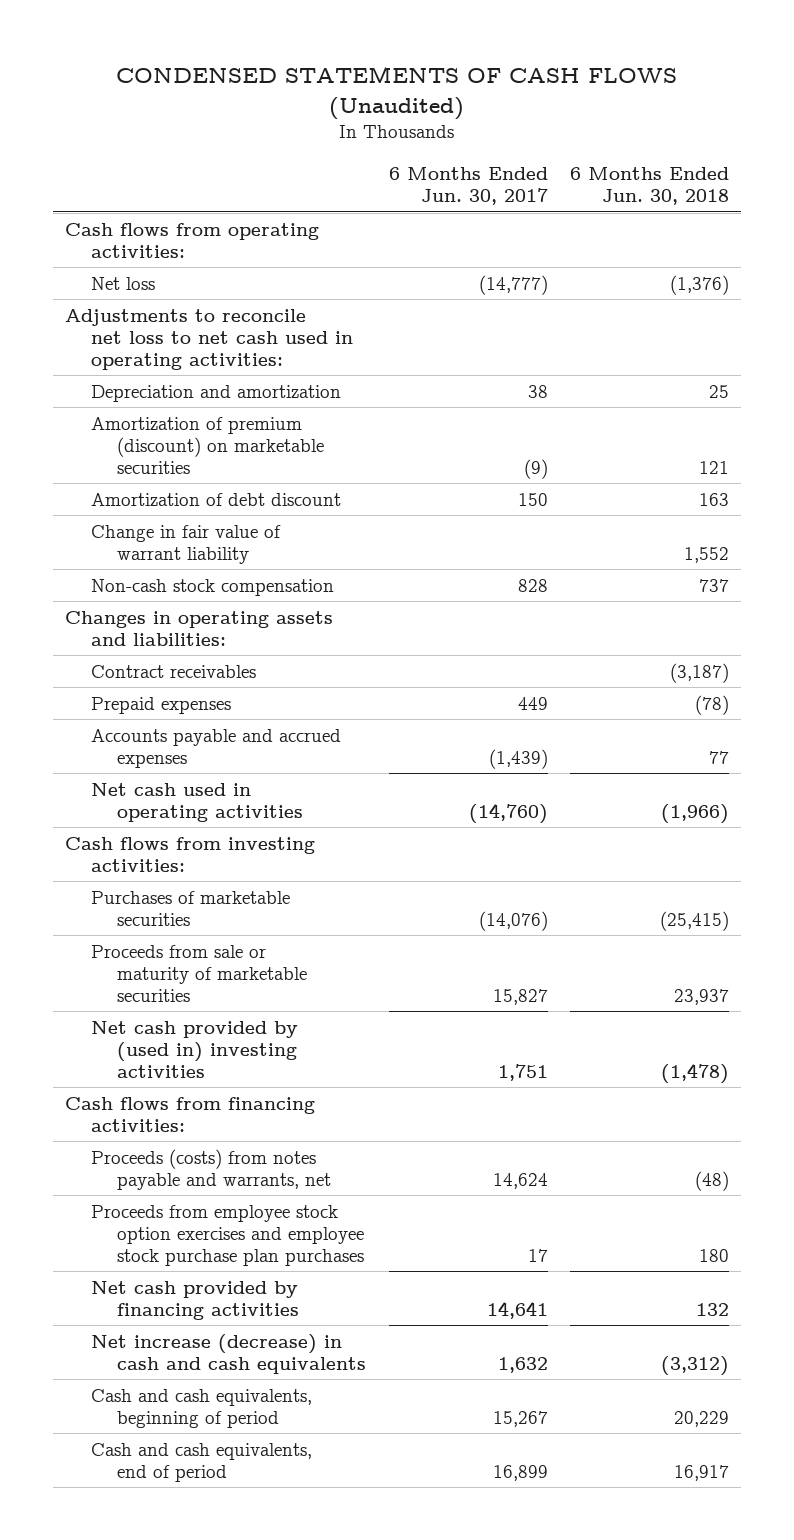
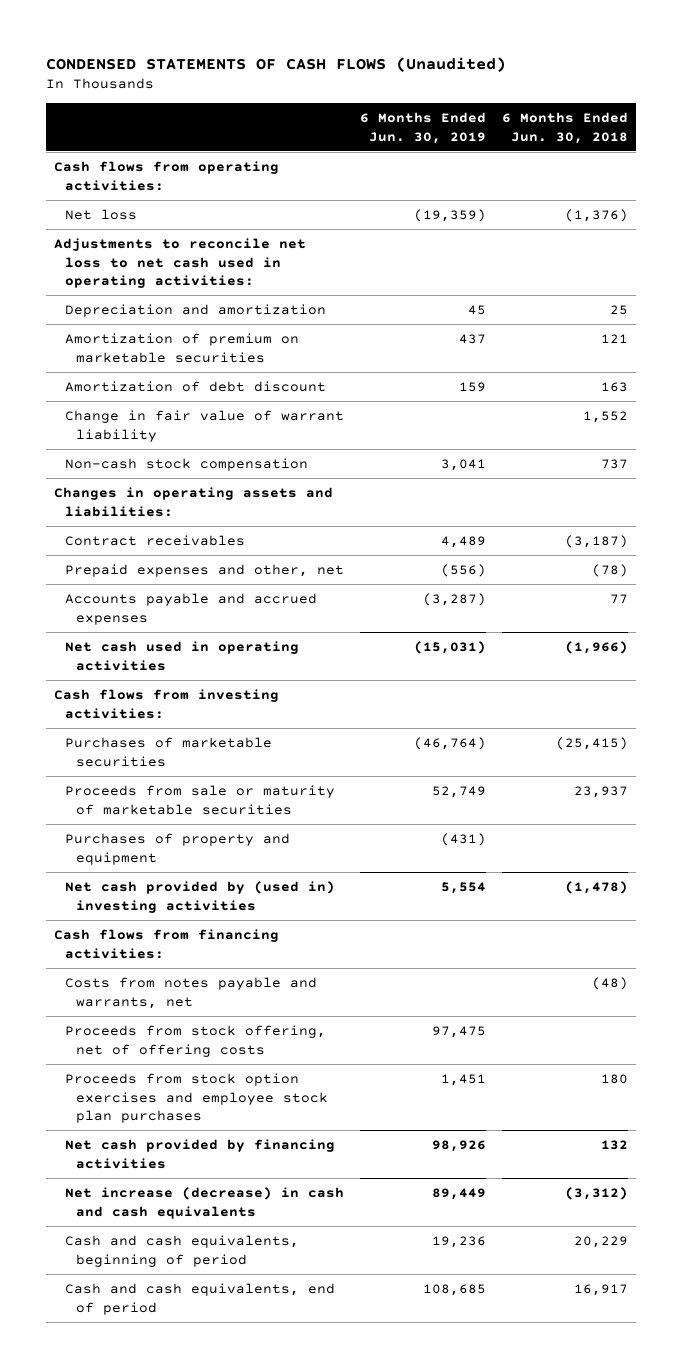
- | 6 Months Ended Jun. 30, 2017 | 6 Months Ended Jun. 30, 2018
+ | 6 Months Ended Jun. 30, 2019 | 6 Months Ended Jun. 30, 2018
- Amortization of premium (discount) on marketable securities | (9) | 121
+ Amortization of premium on marketable securities | 437 | 121
- Prepaid expenses | 449 | (78)
+ Prepaid expenses and other, net | (556) | (78)
+ Purchases of property and equipment | (431) |
- Proceeds (costs) from notes payable and warrants, net | 14,624 | (48)
- Proceeds from employee stock option exercises and employee stock purchase plan purchases | 17 | 180
+ Costs from notes payable and warrants, net | | (48)
+ Proceeds from stock offering, net of offering costs | 97,475 |
+ Proceeds from stock option exercises and employee stock plan purchases | 1,451 | 180

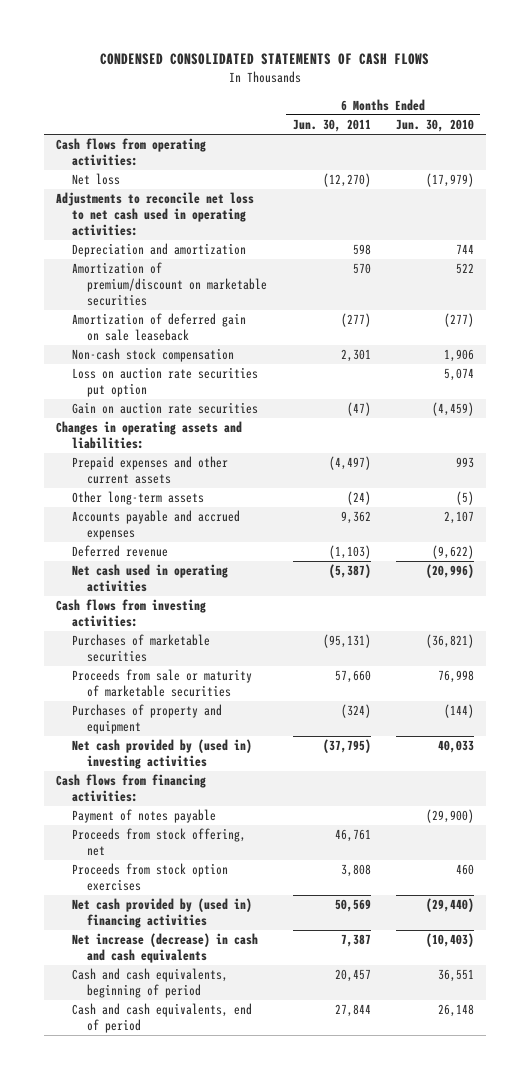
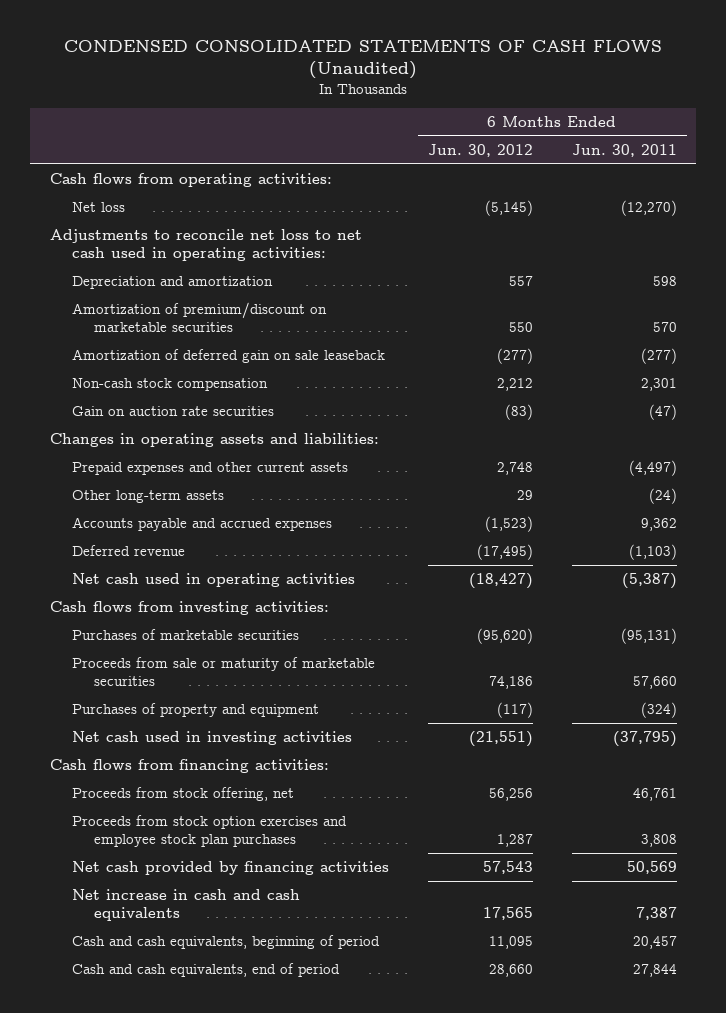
- CONDENSED CONSOLIDATED STATEMENTS OF CASH FLOWS
+ CONDENSED CONSOLIDATED STATEMENTS OF CASH FLOWS (Unaudited)
- | 6 Months Ended Jun. 30, 2011 | 6 Months Ended Jun. 30, 2010
+ | 6 Months Ended Jun. 30, 2012 | 6 Months Ended Jun. 30, 2011
- Loss on auction rate securities put option | | 5,074
- Net cash provided by (used in) investing activities | (37,795) | 40,033
+ Net cash used in investing activities | (21,551) | (37,795)
- Payment of notes payable | | (29,900)
- Proceeds from stock option exercises | 3,808 | 460
- Net cash provided by (used in) financing activities | 50,569 | (29,440)
- Net increase (decrease) in cash and cash equivalents | 7,387 | (10,403)
+ Proceeds from stock option exercises and employee stock plan purchases | 1,287 | 3,808
+ Net cash provided by financing activities | 57,543 | 50,569
+ Net increase in cash and cash equivalents | 17,565 | 7,387

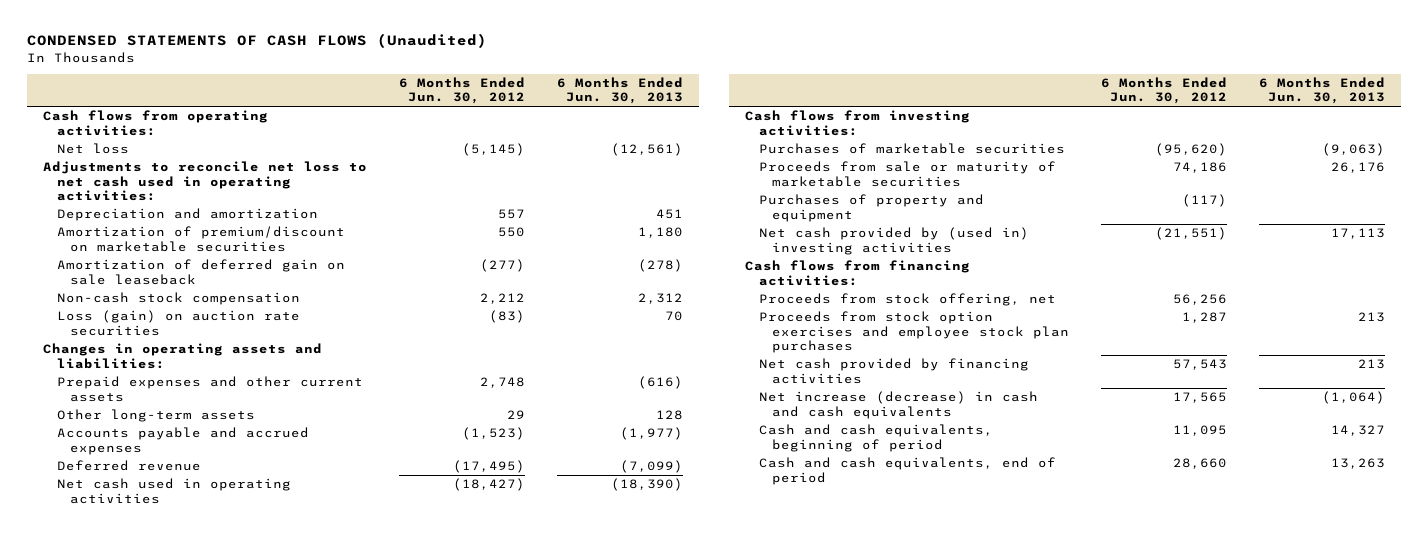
- CONDENSED CONSOLIDATED STATEMENTS OF CASH FLOWS (Unaudited)
+ CONDENSED STATEMENTS OF CASH FLOWS (Unaudited)
- | 6 Months Ended Jun. 30, 2012 | 6 Months Ended Jun. 30, 2011
+ | 6 Months Ended Jun. 30, 2012 | 6 Months Ended Jun. 30, 2013
- Gain on auction rate securities | (83) | (47)
+ Loss (gain) on auction rate securities | (83) | 70
- Net cash used in investing activities | (21,551) | (37,795)
+ Net cash provided by (used in) investing activities | (21,551) | 17,113
- Net increase in cash and cash equivalents | 17,565 | 7,387
+ Net increase (decrease) in cash and cash equivalents | 17,565 | (1,064)

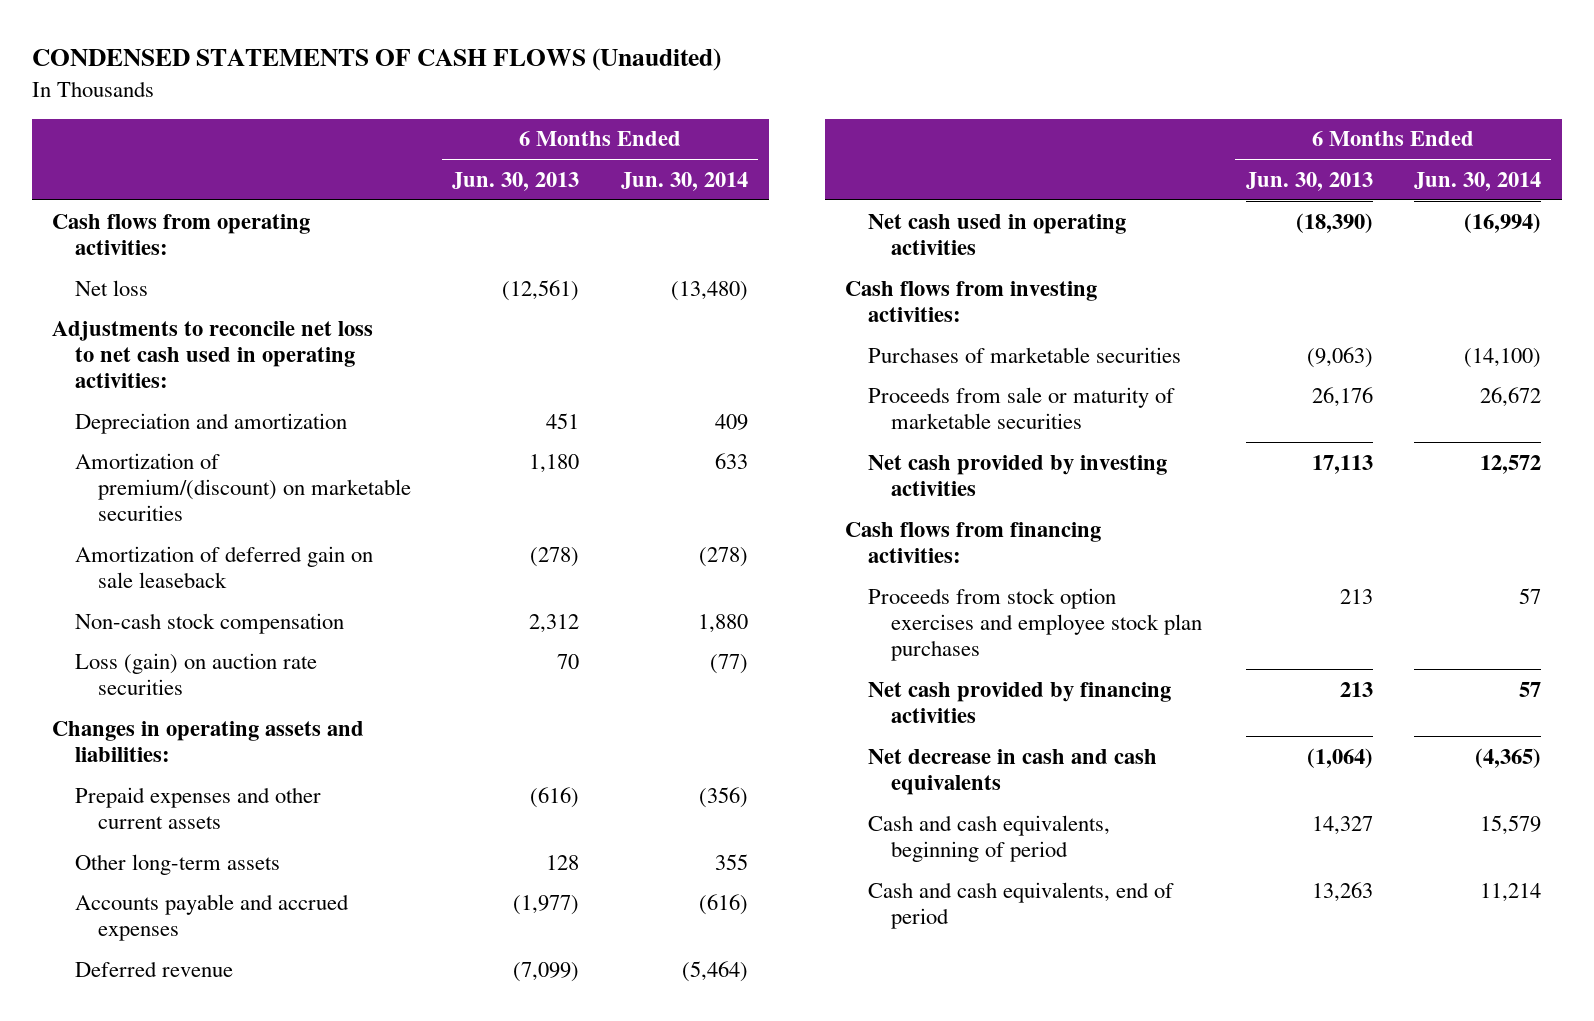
- | 6 Months Ended Jun. 30, 2012 | 6 Months Ended Jun. 30, 2013
+ | 6 Months Ended Jun. 30, 2013 | 6 Months Ended Jun. 30, 2014
- Amortization of premium/discount on marketable securities | 550 | 1,180
+ Amortization of premium/(discount) on marketable securities | 1,180 | 633
- Purchases of property and equipment | (117) |
- Net cash provided by (used in) investing activities | (21,551) | 17,113
+ Net cash provided by investing activities | 17,113 | 12,572
- Proceeds from stock offering, net | 56,256 |
- Net increase (decrease) in cash and cash equivalents | 17,565 | (1,064)
+ Net decrease in cash and cash equivalents | (1,064) | (4,365)

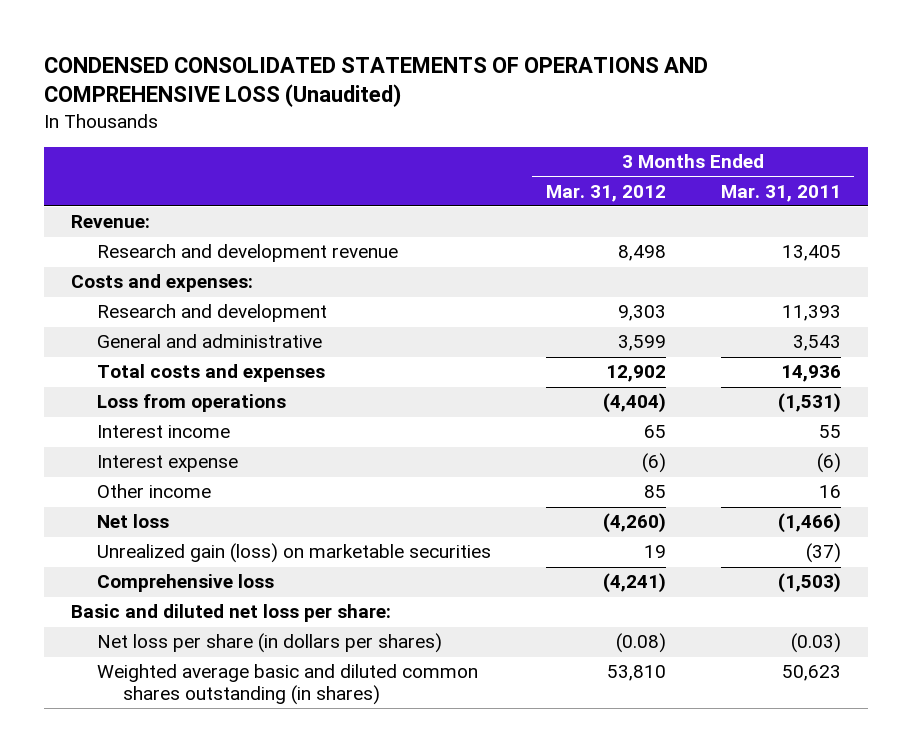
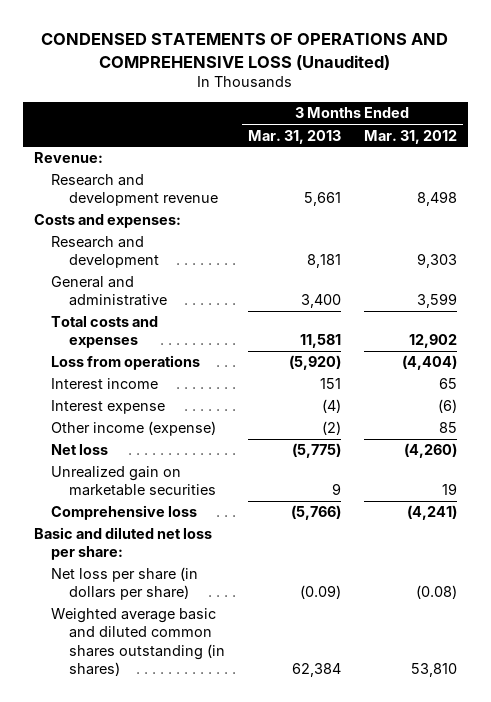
- CONDENSED CONSOLIDATED STATEMENTS OF OPERATIONS AND COMPREHENSIVE LOSS (Unaudited)
+ CONDENSED STATEMENTS OF OPERATIONS AND COMPREHENSIVE LOSS (Unaudited)
- | 3 Months Ended Mar. 31, 2012 | 3 Months Ended Mar. 31, 2011
+ | 3 Months Ended Mar. 31, 2013 | 3 Months Ended Mar. 31, 2012
- Other income | 85 | 16
+ Other income (expense) | (2) | 85
- Unrealized gain (loss) on marketable securities | 19 | (37)
+ Unrealized gain on marketable securities | 9 | 19
- Net loss per share (in dollars per shares) | (0.08) | (0.03)
+ Net loss per share (in dollars per share) | (0.09) | (0.08)

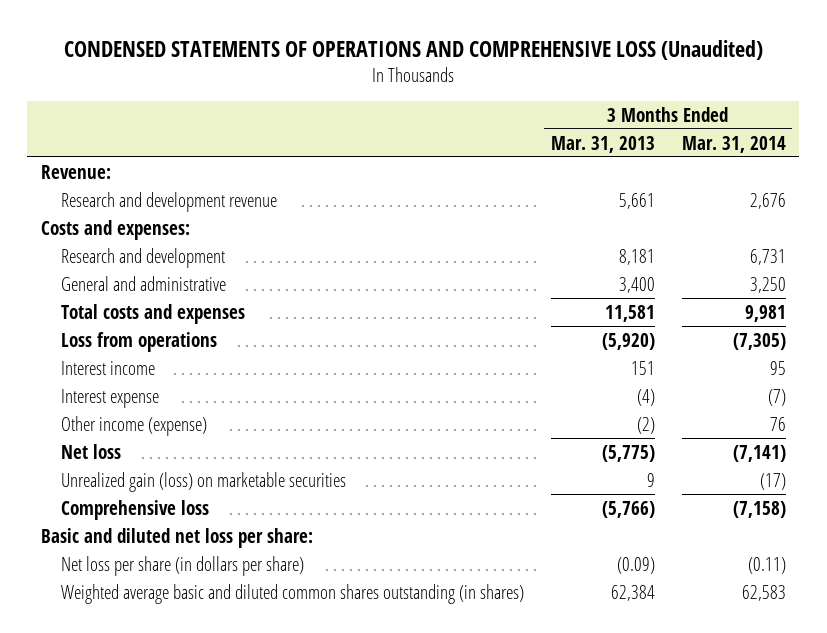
- | 3 Months Ended Mar. 31, 2013 | 3 Months Ended Mar. 31, 2012
+ | 3 Months Ended Mar. 31, 2013 | 3 Months Ended Mar. 31, 2014
- Unrealized gain on marketable securities | 9 | 19
+ Unrealized gain (loss) on marketable securities | 9 | (17)

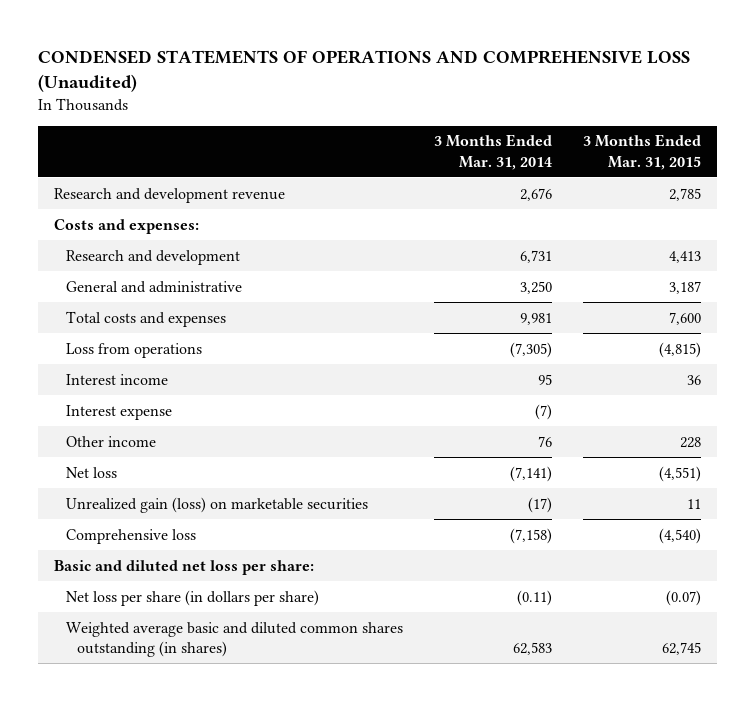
- | 3 Months Ended Mar. 31, 2013 | 3 Months Ended Mar. 31, 2014
+ | 3 Months Ended Mar. 31, 2014 | 3 Months Ended Mar. 31, 2015
- Revenue:
- Other income (expense) | (2) | 76
+ Other income | 76 | 228

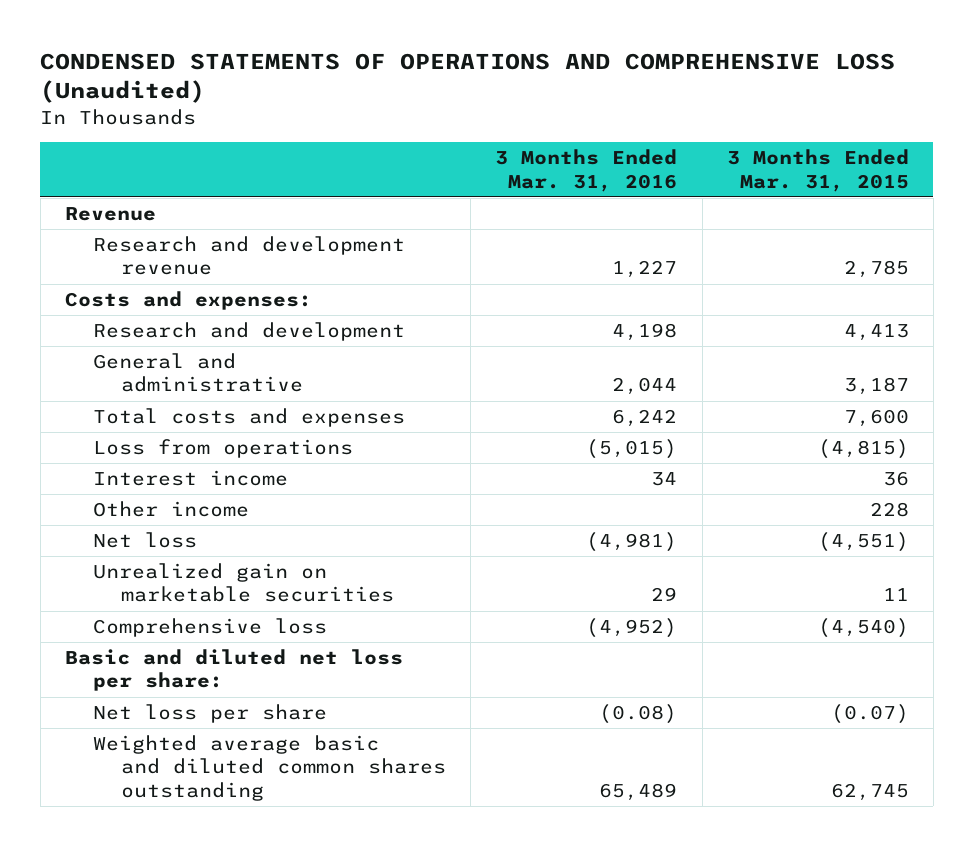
- | 3 Months Ended Mar. 31, 2014 | 3 Months Ended Mar. 31, 2015
+ | 3 Months Ended Mar. 31, 2016 | 3 Months Ended Mar. 31, 2015
+ Revenue
- Interest expense | (7) |
- Unrealized gain (loss) on marketable securities | (17) | 11
+ Unrealized gain on marketable securities | 29 | 11
- Net loss per share (in dollars per share) | (0.11) | (0.07)
- Weighted average basic and diluted common shares outstanding (in shares) | 62,583 | 62,745
+ Net loss per share | (0.08) | (0.07)
+ Weighted average basic and diluted common shares outstanding | 65,489 | 62,745

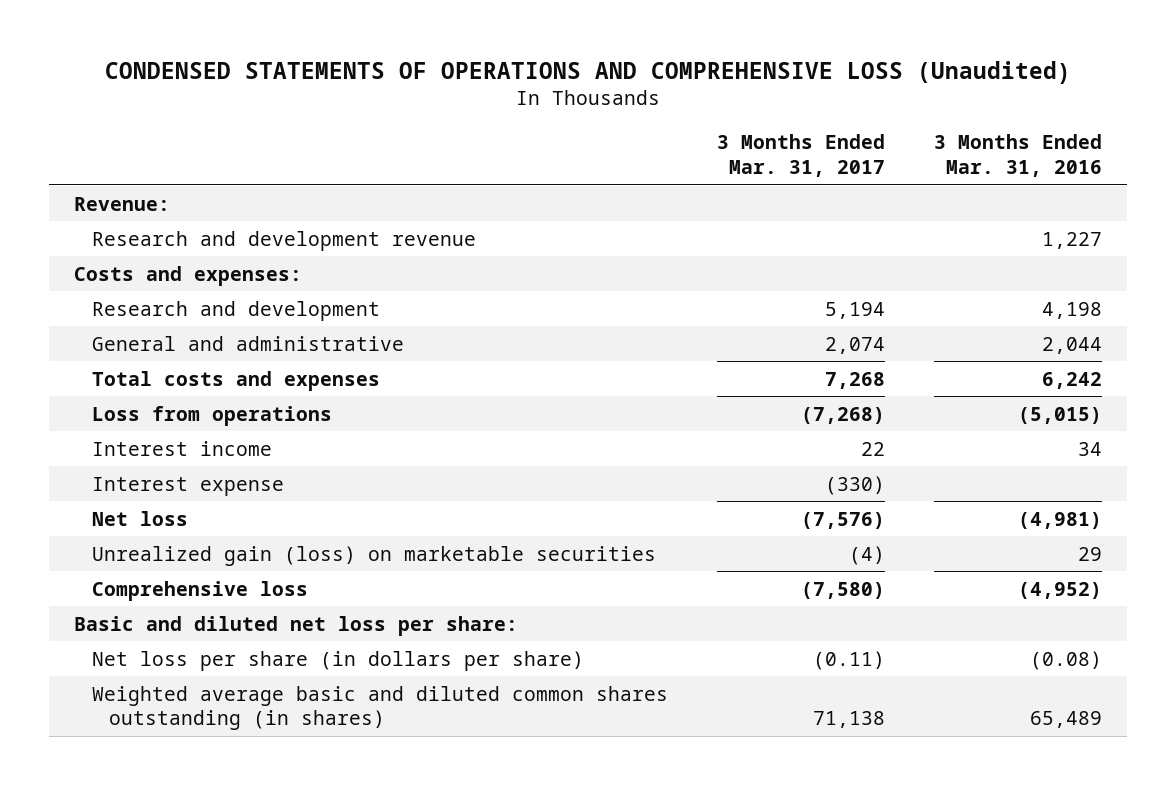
- | 3 Months Ended Mar. 31, 2016 | 3 Months Ended Mar. 31, 2015
+ | 3 Months Ended Mar. 31, 2017 | 3 Months Ended Mar. 31, 2016
- Revenue
+ Revenue:
- Other income | | 228
+ Interest expense | (330) |
- Unrealized gain on marketable securities | 29 | 11
+ Unrealized gain (loss) on marketable securities | (4) | 29
- Net loss per share | (0.08) | (0.07)
- Weighted average basic and diluted common shares outstanding | 65,489 | 62,745
+ Net loss per share (in dollars per share) | (0.11) | (0.08)
+ Weighted average basic and diluted common shares outstanding (in shares) | 71,138 | 65,489

